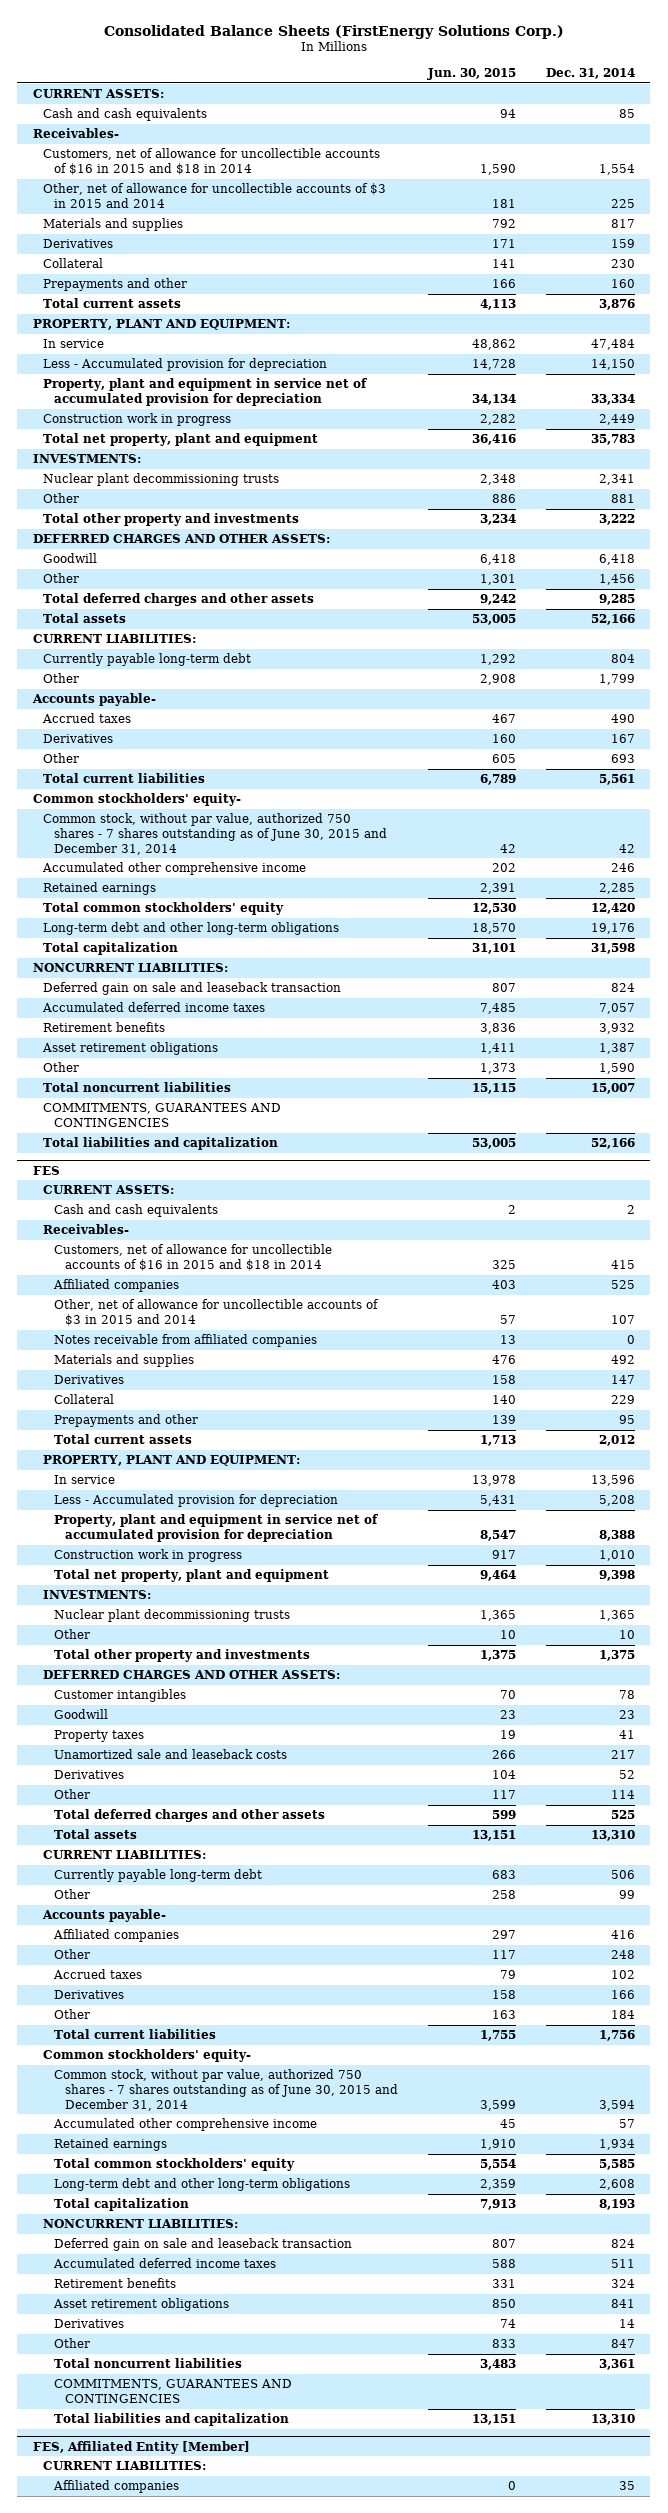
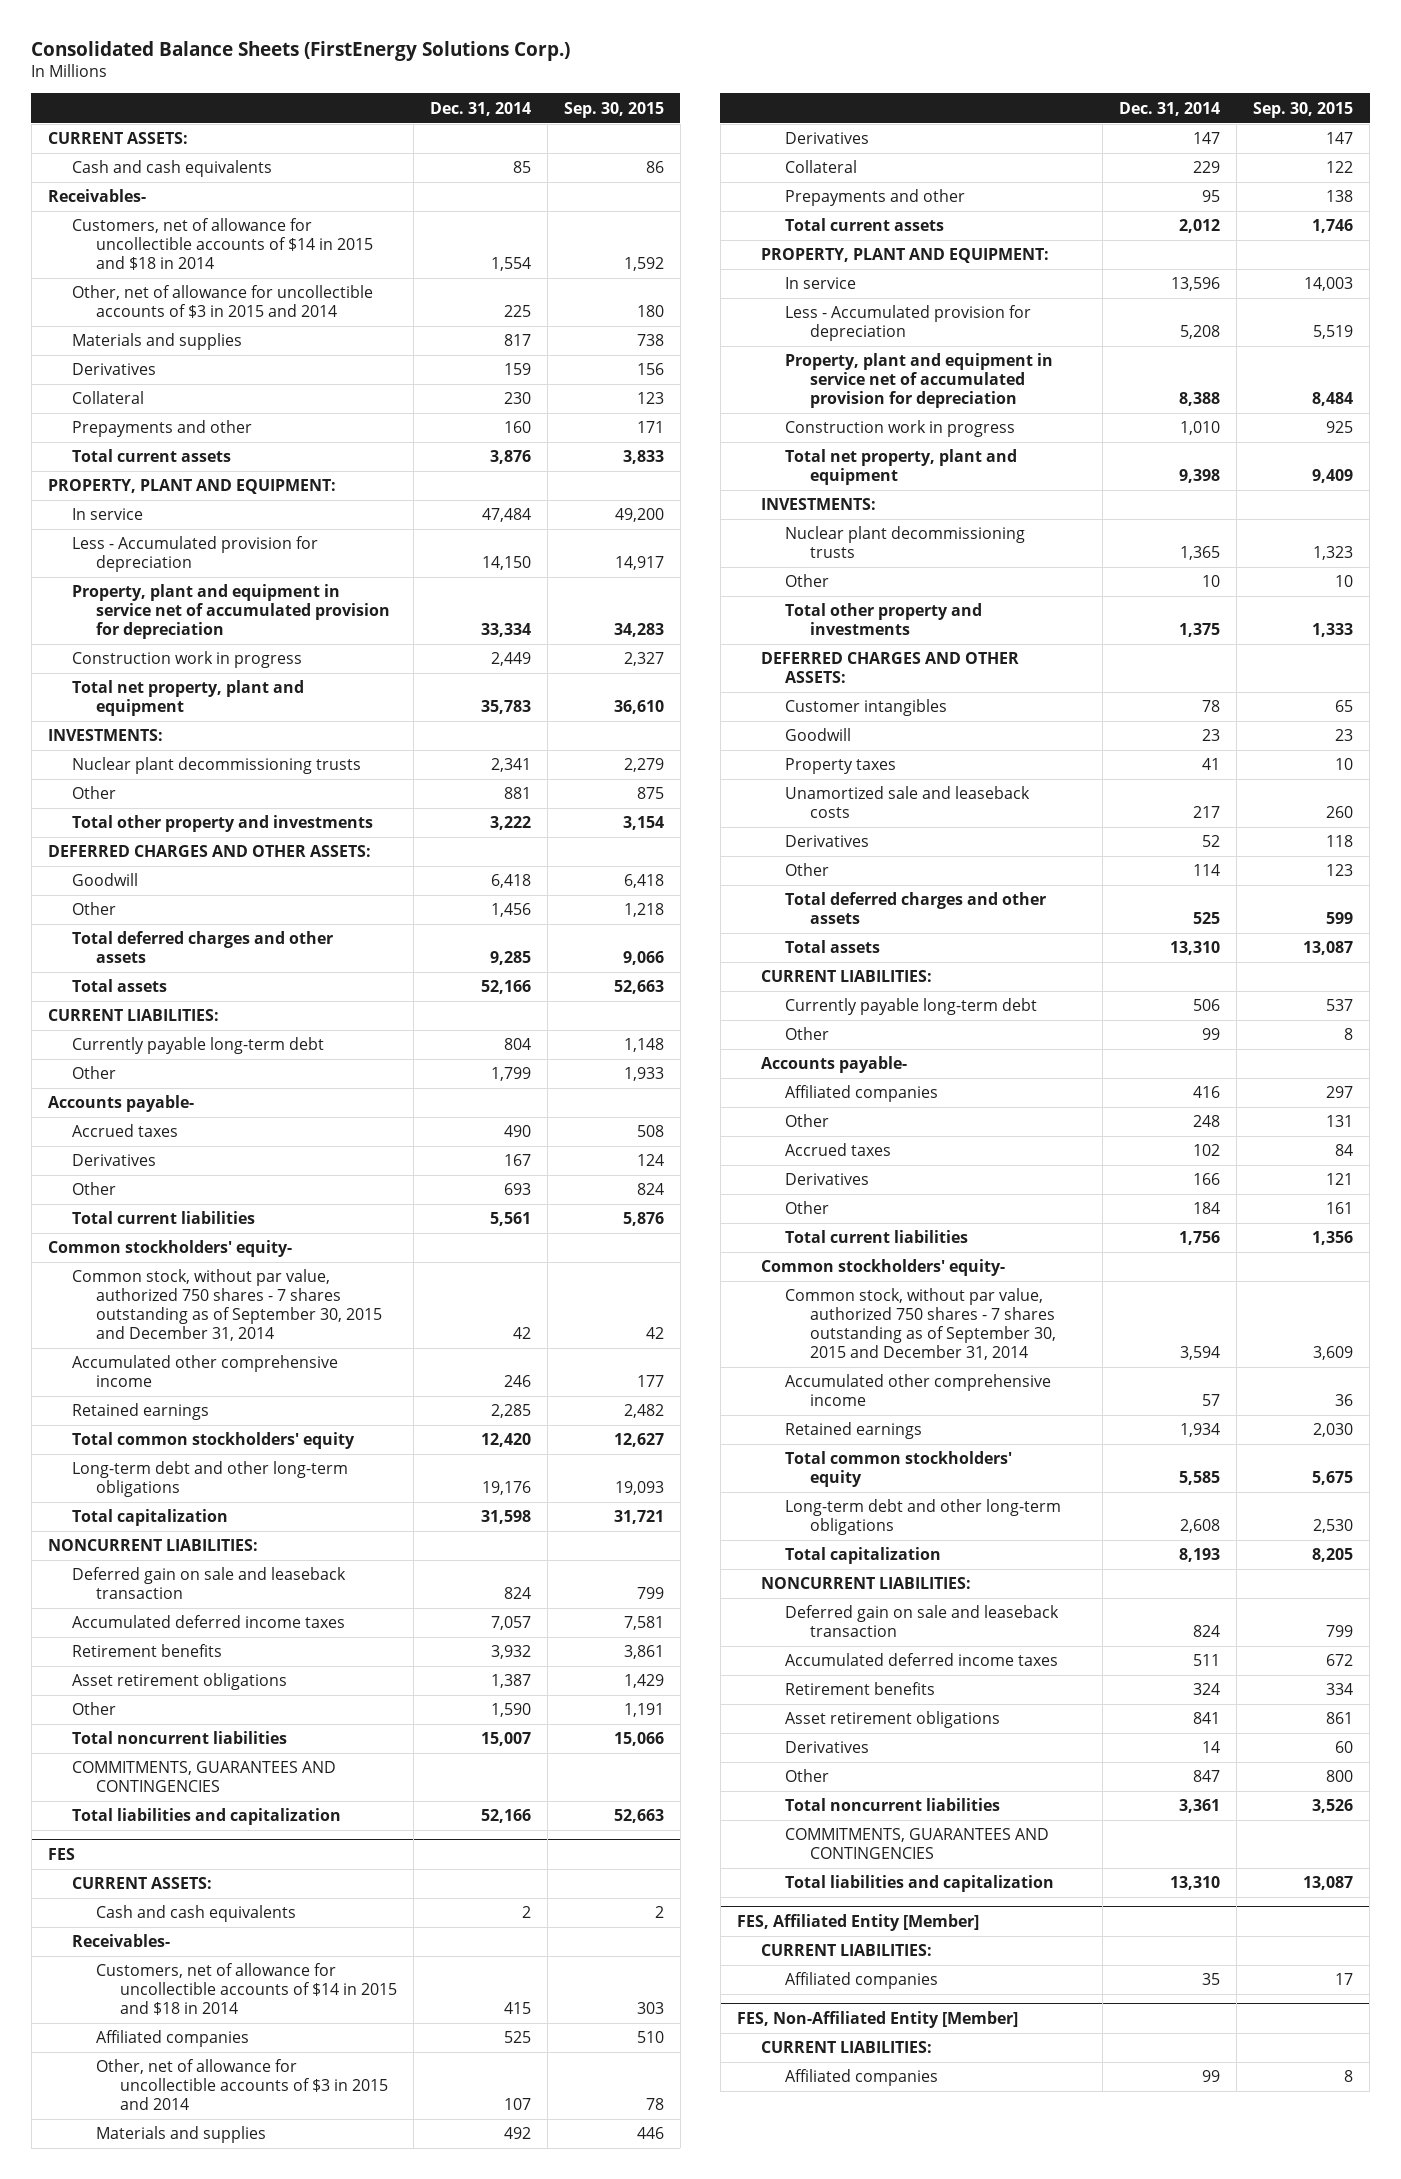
- | Jun. 30, 2015 | Dec. 31, 2014
+ | Dec. 31, 2014 | Sep. 30, 2015
- Customers, net of allowance for uncollectible accounts of $16 in 2015 and $18 in 2014 | 1,590 | 1,554
+ Customers, net of allowance for uncollectible accounts of $14 in 2015 and $18 in 2014 | 1,554 | 1,592
- Common stock, without par value, authorized 750 shares - 7 shares outstanding as of June 30, 2015 and December 31, 2014 | 42 | 42
+ Common stock, without par value, authorized 750 shares - 7 shares outstanding as of September 30, 2015 and December 31, 2014 | 42 | 42
@ FES
- Customers, net of allowance for uncollectible accounts of $16 in 2015 and $18 in 2014 | 325 | 415
+ Customers, net of allowance for uncollectible accounts of $14 in 2015 and $18 in 2014 | 415 | 303
- Notes receivable from affiliated companies | 13 | 0
- Common stock, without par value, authorized 750 shares - 7 shares outstanding as of June 30, 2015 and December 31, 2014 | 3,599 | 3,594
+ Common stock, without par value, authorized 750 shares - 7 shares outstanding as of September 30, 2015 and December 31, 2014 | 3,594 | 3,609
+ FES, Non-Affiliated Entity [Member]
+ CURRENT LIABILITIES:
+ Affiliated companies | 99 | 8

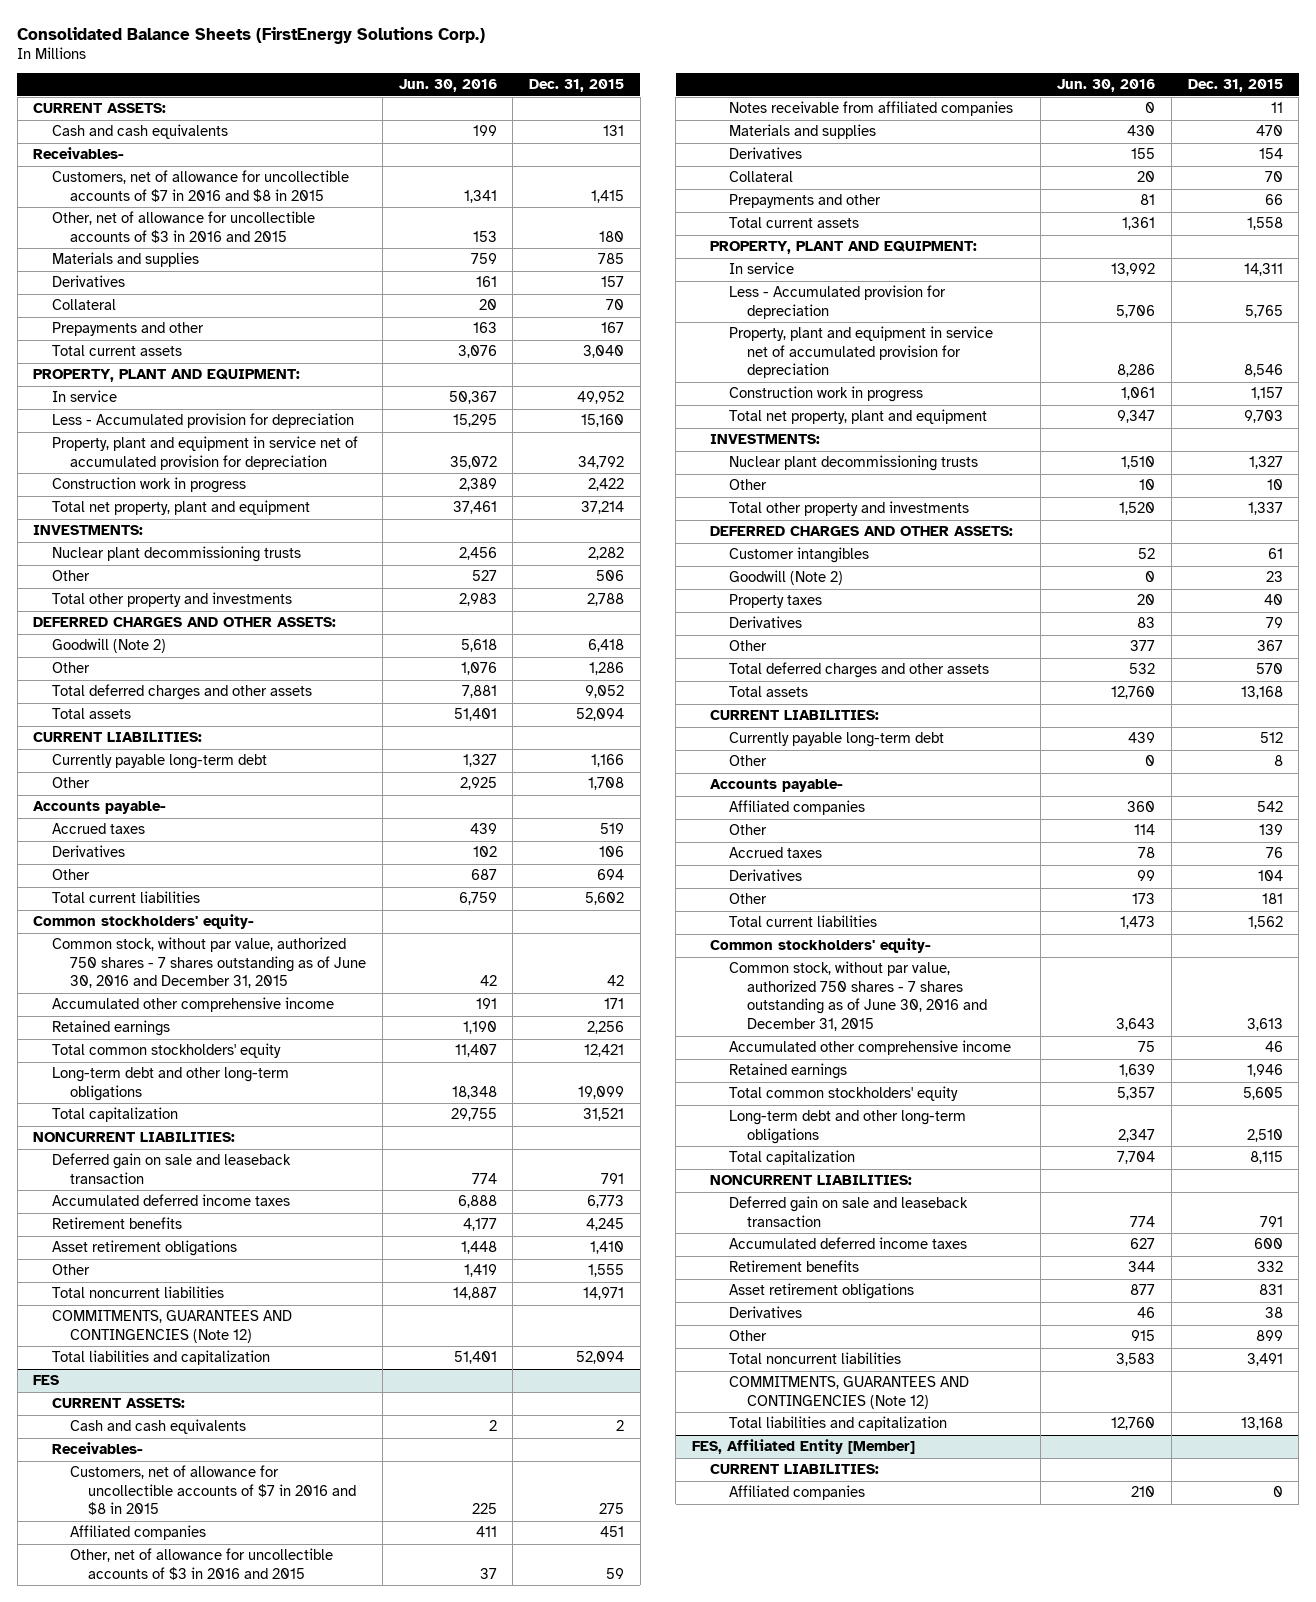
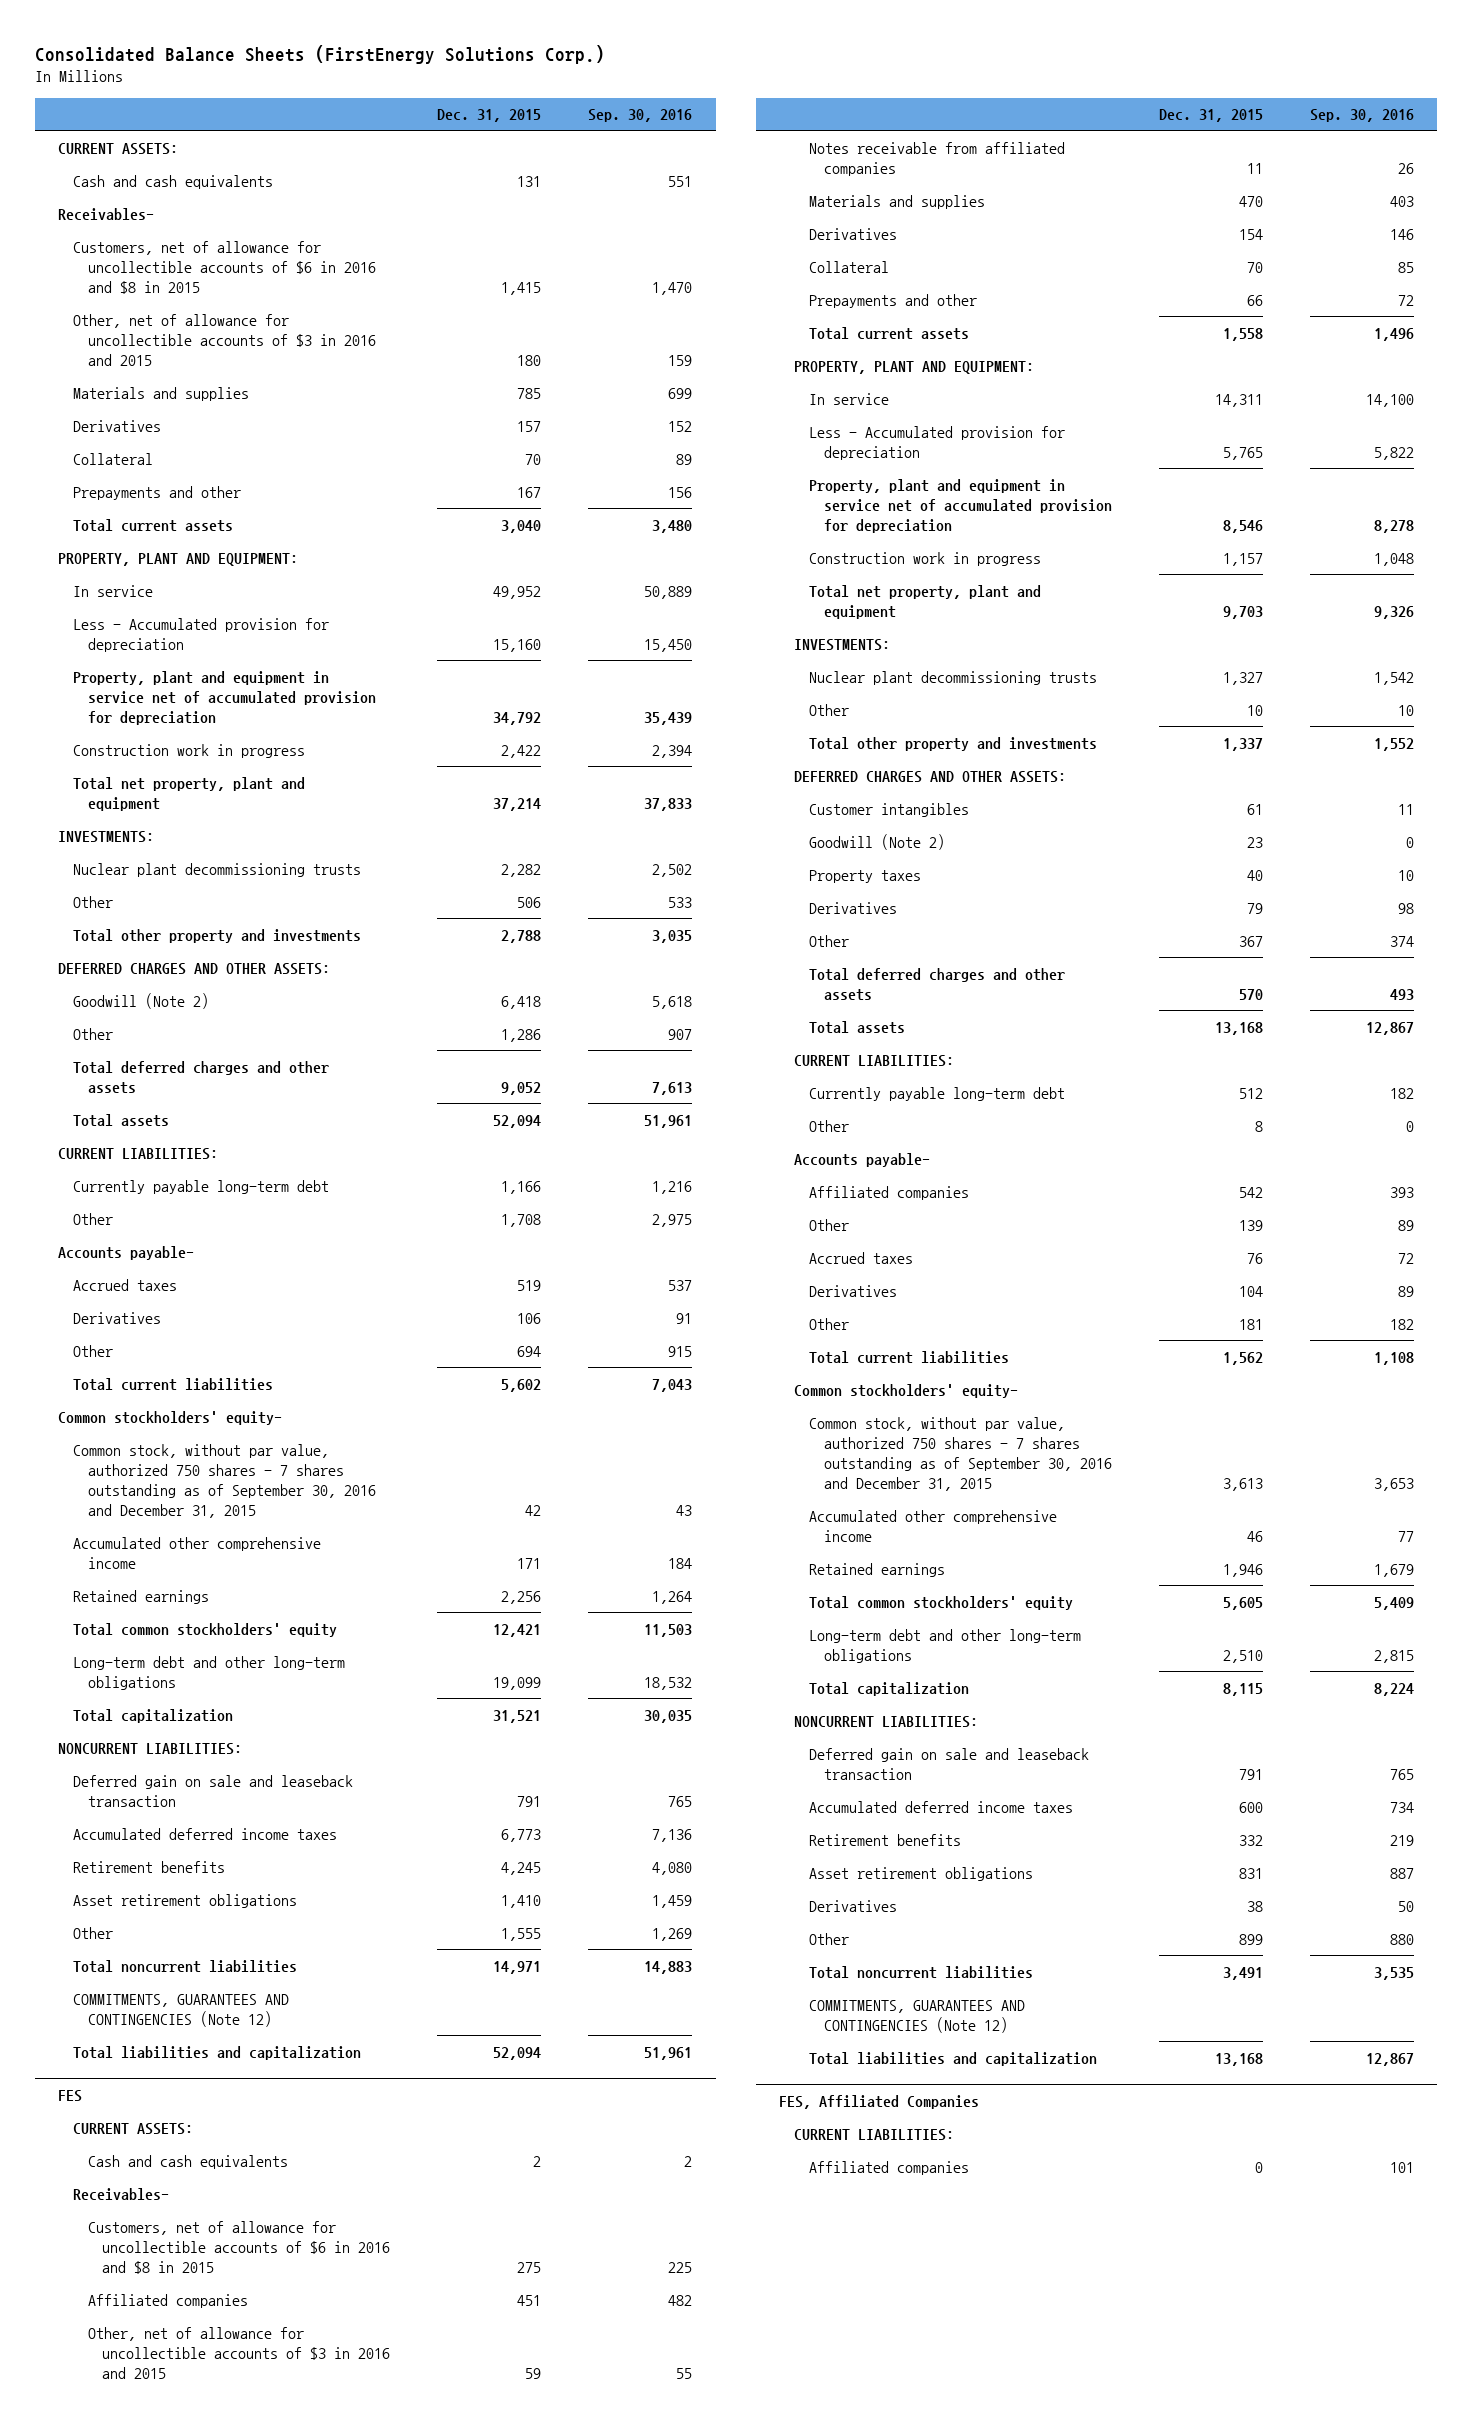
- | Jun. 30, 2016 | Dec. 31, 2015
+ | Dec. 31, 2015 | Sep. 30, 2016
- Customers, net of allowance for uncollectible accounts of $7 in 2016 and $8 in 2015 | 1,341 | 1,415
+ Customers, net of allowance for uncollectible accounts of $6 in 2016 and $8 in 2015 | 1,415 | 1,470
- Common stock, without par value, authorized 750 shares - 7 shares outstanding as of June 30, 2016 and December 31, 2015 | 42 | 42
+ Common stock, without par value, authorized 750 shares - 7 shares outstanding as of September 30, 2016 and December 31, 2015 | 42 | 43
@ FES
- Customers, net of allowance for uncollectible accounts of $7 in 2016 and $8 in 2015 | 225 | 275
+ Customers, net of allowance for uncollectible accounts of $6 in 2016 and $8 in 2015 | 275 | 225
- Common stock, without par value, authorized 750 shares - 7 shares outstanding as of June 30, 2016 and December 31, 2015 | 3,643 | 3,613
+ Common stock, without par value, authorized 750 shares - 7 shares outstanding as of September 30, 2016 and December 31, 2015 | 3,613 | 3,653
- FES, Affiliated Entity [Member]
+ FES, Affiliated Companies

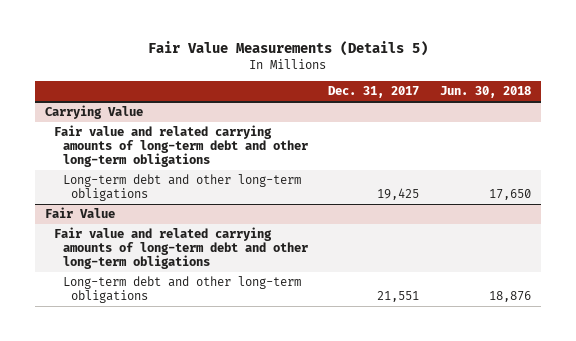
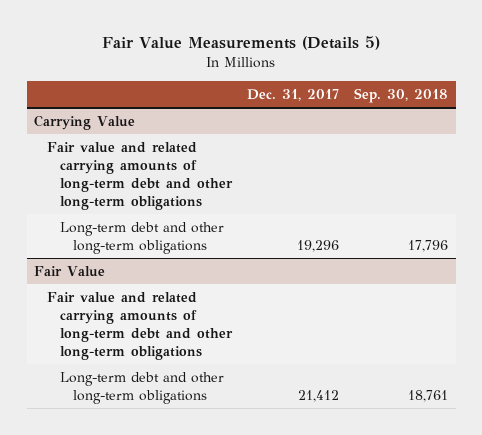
- | Dec. 31, 2017 | Jun. 30, 2018
+ | Dec. 31, 2017 | Sep. 30, 2018
@ Carrying Value
- Long-term debt and other long-term obligations | 19,425 | 17,650
+ Long-term debt and other long-term obligations | 19,296 | 17,796
@ Fair Value
- Long-term debt and other long-term obligations | 21,551 | 18,876
+ Long-term debt and other long-term obligations | 21,412 | 18,761

